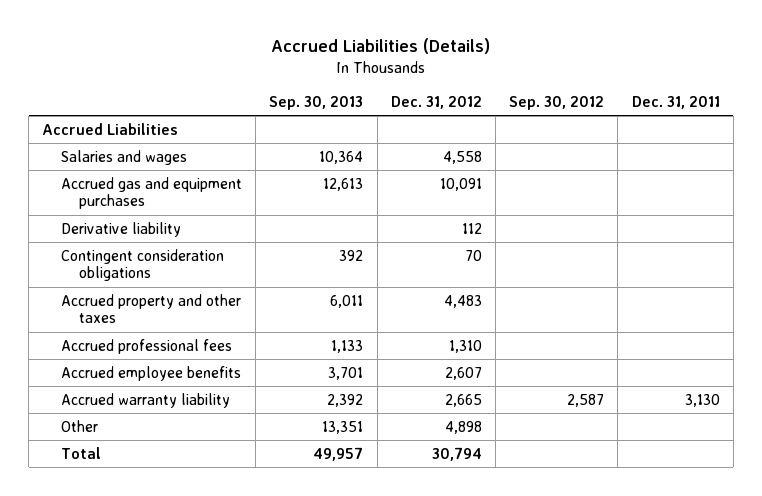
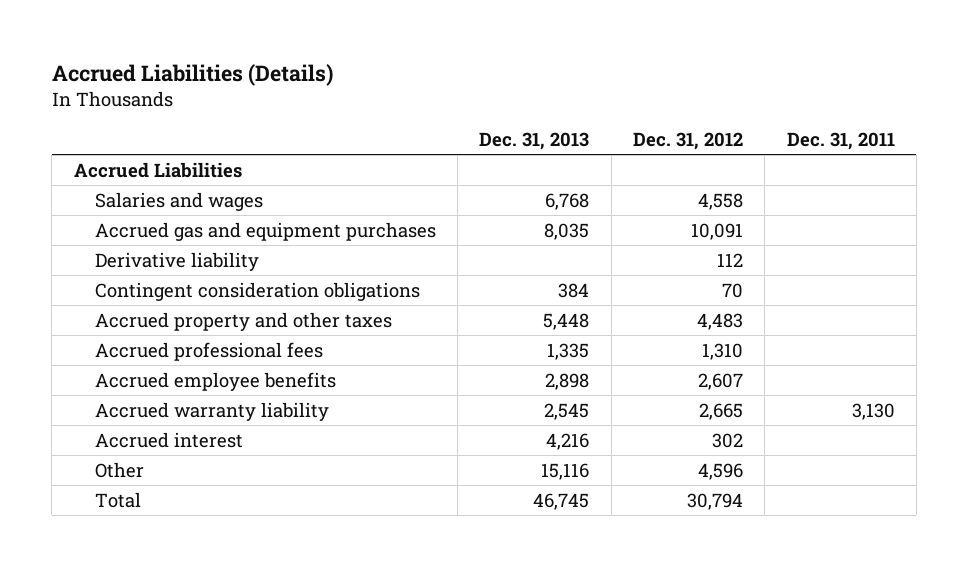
- | Sep. 30, 2013 | Dec. 31, 2012 | Sep. 30, 2012 | Dec. 31, 2011
+ | Dec. 31, 2013 | Dec. 31, 2012 | Dec. 31, 2011
- Other | 13,351 | 4,898 | |
+ Accrued interest | 4,216 | 302 |
+ Other | 15,116 | 4,596 |

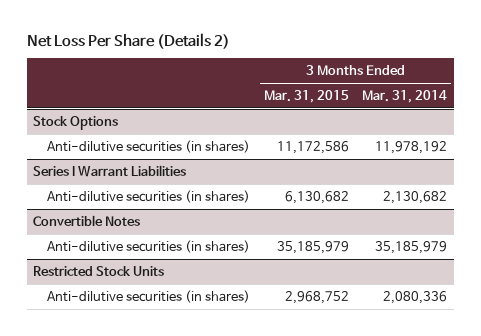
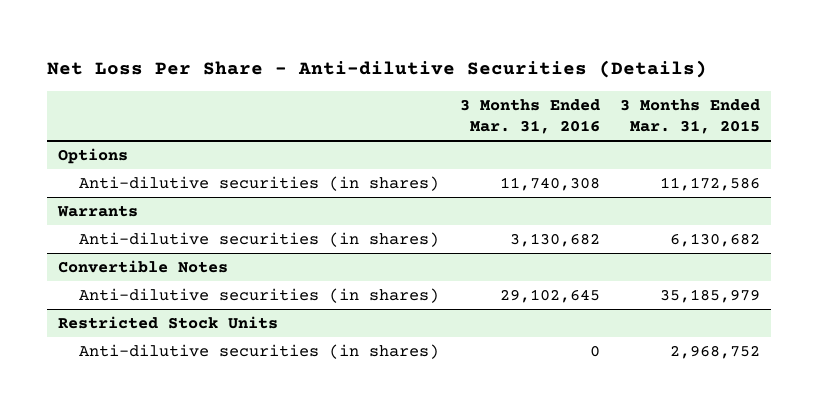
- Net Loss Per Share (Details 2)
+ Net Loss Per Share - Anti-dilutive Securities (Details)
- | 3 Months Ended Mar. 31, 2015 | 3 Months Ended Mar. 31, 2014
+ | 3 Months Ended Mar. 31, 2016 | 3 Months Ended Mar. 31, 2015
- Stock Options
+ Options
- Series I Warrant Liabilities
+ Warrants

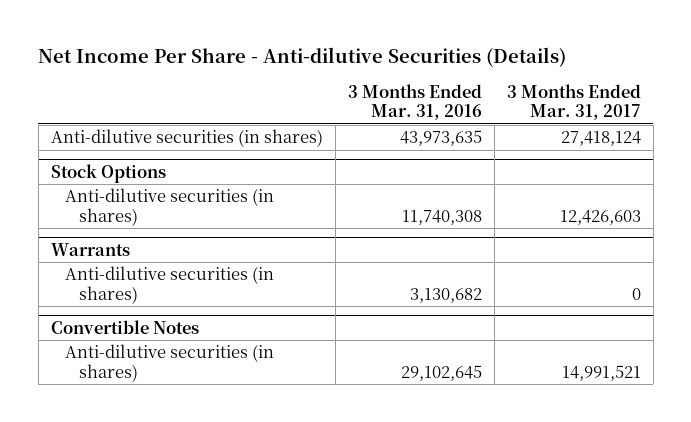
- Net Loss Per Share - Anti-dilutive Securities (Details)
+ Net Income Per Share - Anti-dilutive Securities (Details)
- | 3 Months Ended Mar. 31, 2016 | 3 Months Ended Mar. 31, 2015
+ | 3 Months Ended Mar. 31, 2016 | 3 Months Ended Mar. 31, 2017
- Options
+ Anti-dilutive securities (in shares) | 43,973,635 | 27,418,124
+ Stock Options
- Restricted Stock Units
- Anti-dilutive securities (in shares) | 0 | 2,968,752

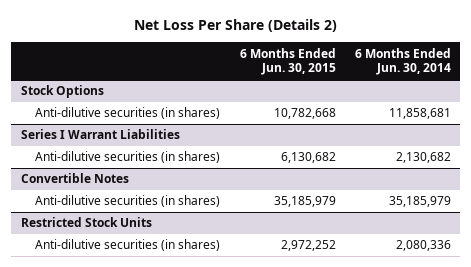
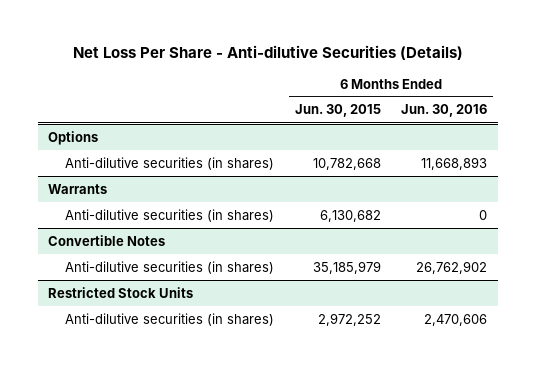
- Net Loss Per Share (Details 2)
+ Net Loss Per Share - Anti-dilutive Securities (Details)
- | 6 Months Ended Jun. 30, 2015 | 6 Months Ended Jun. 30, 2014
+ | 6 Months Ended Jun. 30, 2015 | 6 Months Ended Jun. 30, 2016
- Stock Options
+ Options
- Series I Warrant Liabilities
+ Warrants

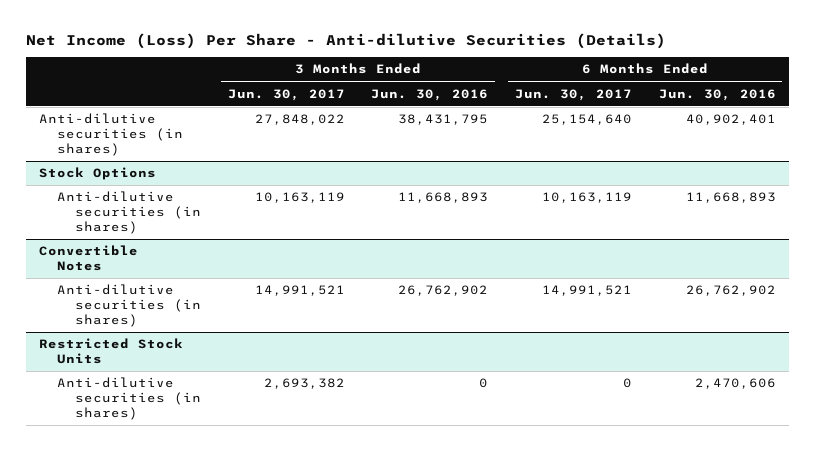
- Net Loss Per Share - Anti-dilutive Securities (Details)
+ Net Income (Loss) Per Share - Anti-dilutive Securities (Details)
- | 6 Months Ended Jun. 30, 2015 | 6 Months Ended Jun. 30, 2016
+ | 3 Months Ended Jun. 30, 2017 | 3 Months Ended Jun. 30, 2016 | 6 Months Ended Jun. 30, 2017 | 6 Months Ended Jun. 30, 2016
- Options
+ Anti-dilutive securities (in shares) | 27,848,022 | 38,431,795 | 25,154,640 | 40,902,401
+ Stock Options
- Warrants
- Anti-dilutive securities (in shares) | 6,130,682 | 0

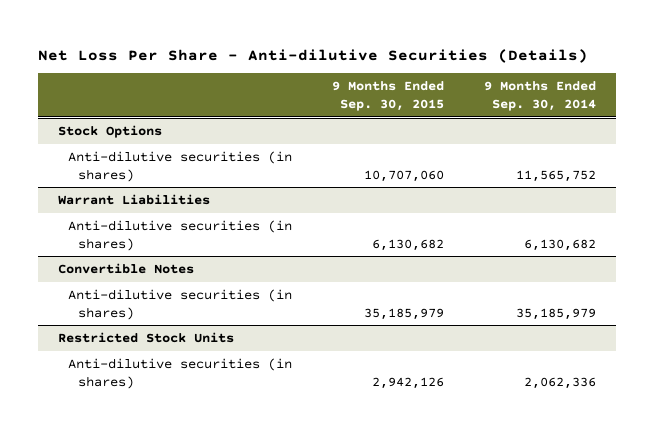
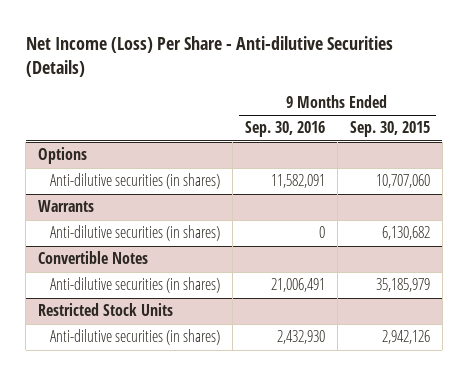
- Net Loss Per Share - Anti-dilutive Securities (Details)
+ Net Income (Loss) Per Share - Anti-dilutive Securities (Details)
- | 9 Months Ended Sep. 30, 2015 | 9 Months Ended Sep. 30, 2014
+ | 9 Months Ended Sep. 30, 2016 | 9 Months Ended Sep. 30, 2015
- Stock Options
+ Options
- Warrant Liabilities
+ Warrants

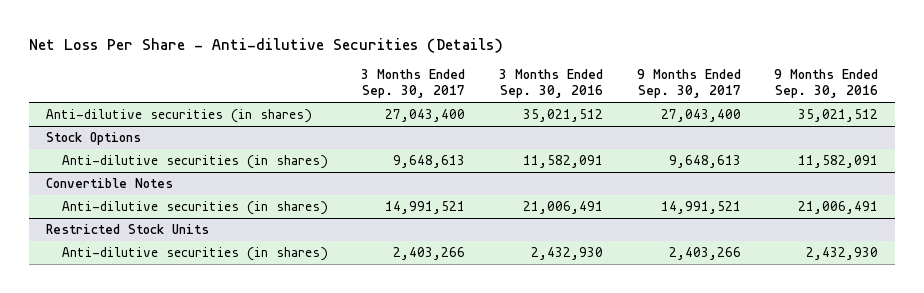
- Net Income (Loss) Per Share - Anti-dilutive Securities (Details)
+ Net Loss Per Share - Anti-dilutive Securities (Details)
- | 9 Months Ended Sep. 30, 2016 | 9 Months Ended Sep. 30, 2015
+ | 3 Months Ended Sep. 30, 2017 | 3 Months Ended Sep. 30, 2016 | 9 Months Ended Sep. 30, 2017 | 9 Months Ended Sep. 30, 2016
- Options
+ Anti-dilutive securities (in shares) | 27,043,400 | 35,021,512 | 27,043,400 | 35,021,512
+ Stock Options
- Warrants
- Anti-dilutive securities (in shares) | 0 | 6,130,682

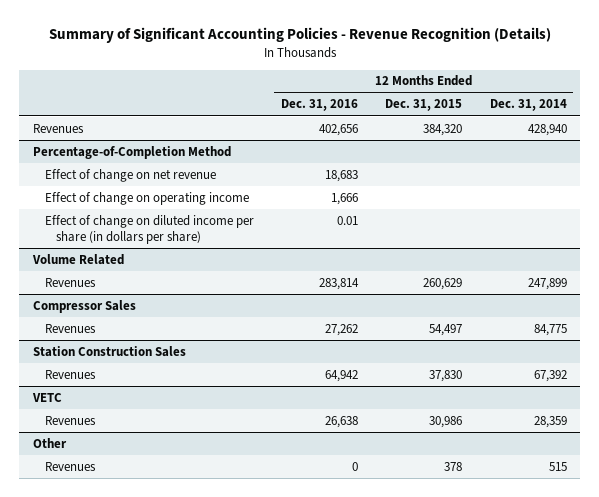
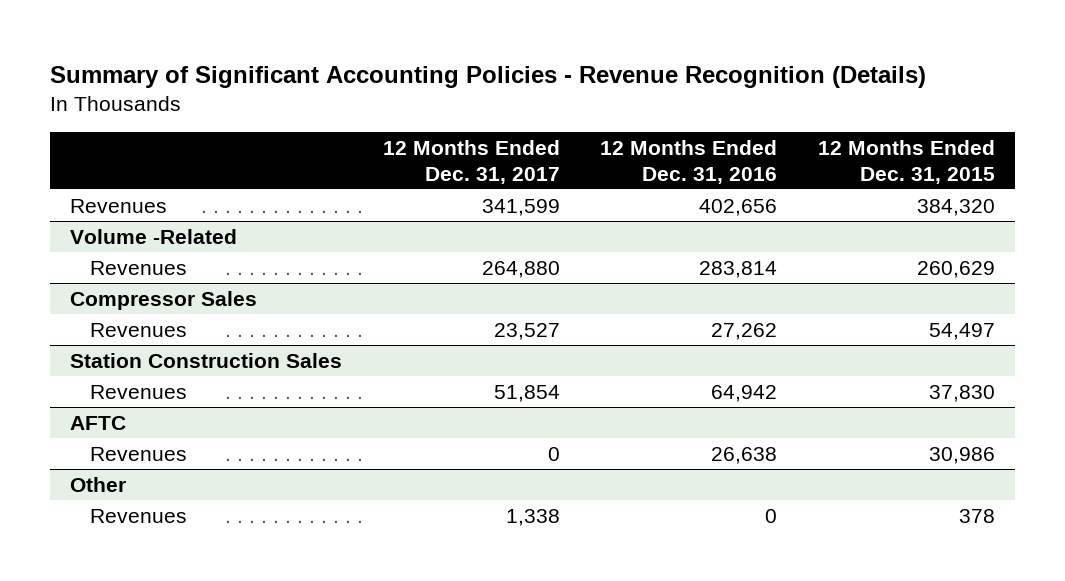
- | 12 Months Ended Dec. 31, 2016 | 12 Months Ended Dec. 31, 2015 | 12 Months Ended Dec. 31, 2014
+ | 12 Months Ended Dec. 31, 2017 | 12 Months Ended Dec. 31, 2016 | 12 Months Ended Dec. 31, 2015
- Percentage-of-Completion Method
- Effect of change on net revenue | 18,683 | |
- Effect of change on operating income | 1,666 | |
- Effect of change on diluted income per share (in dollars per share) | 0.01 | |
- Volume Related
+ Volume -Related
- VETC
+ AFTC

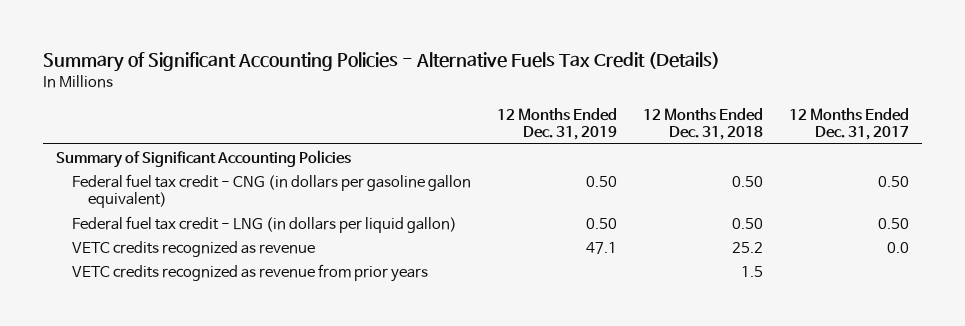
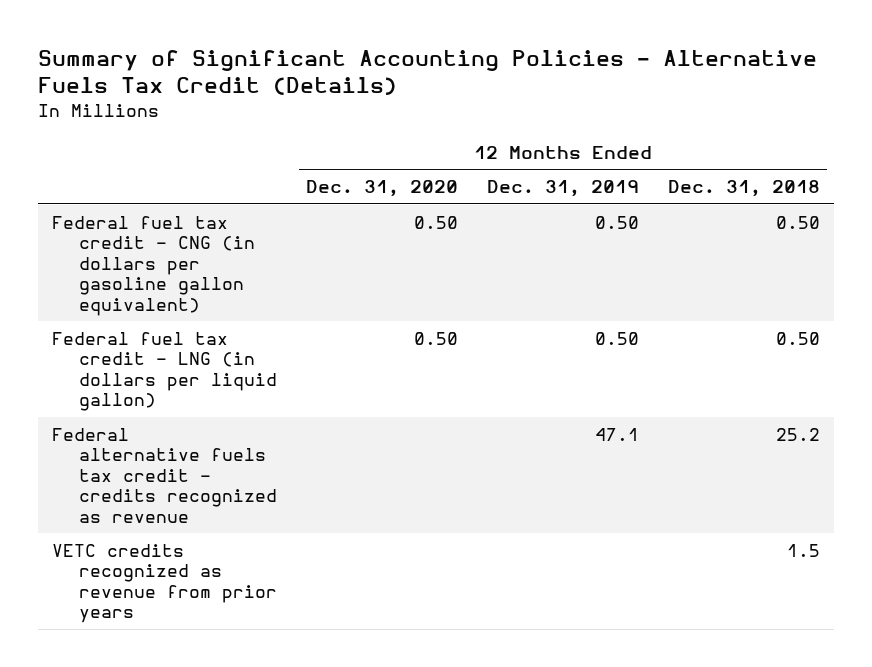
- | 12 Months Ended Dec. 31, 2019 | 12 Months Ended Dec. 31, 2018 | 12 Months Ended Dec. 31, 2017
+ | 12 Months Ended Dec. 31, 2020 | 12 Months Ended Dec. 31, 2019 | 12 Months Ended Dec. 31, 2018
- Summary of Significant Accounting Policies
- VETC credits recognized as revenue | 47.1 | 25.2 | 0.0
+ Federal alternative fuels tax credit - credits recognized as revenue | | 47.1 | 25.2

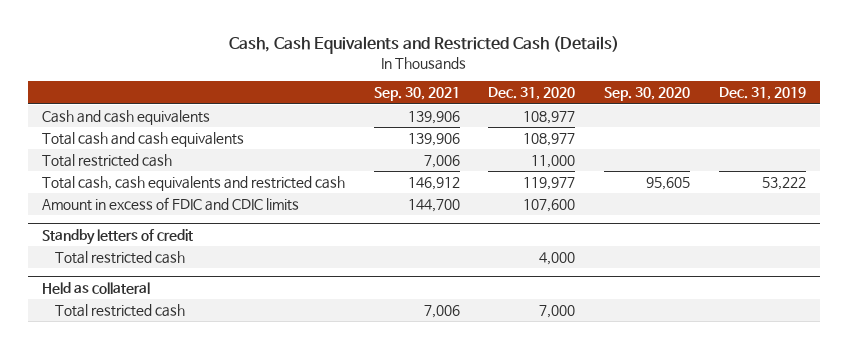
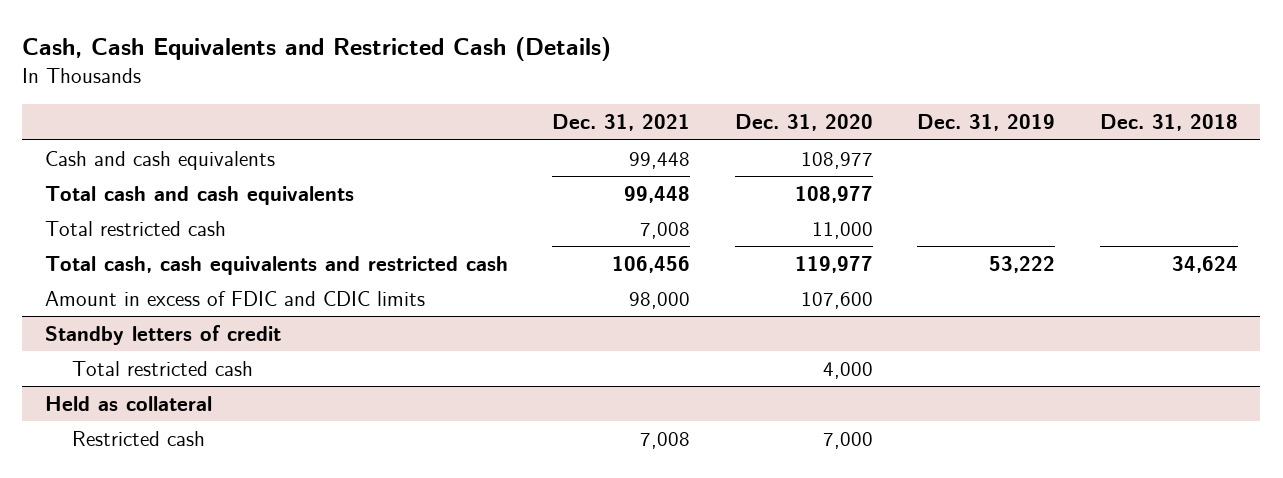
- | Sep. 30, 2021 | Dec. 31, 2020 | Sep. 30, 2020 | Dec. 31, 2019
+ | Dec. 31, 2021 | Dec. 31, 2020 | Dec. 31, 2019 | Dec. 31, 2018
@ Held as collateral
- Total restricted cash | 7,006 | 7,000 | |
+ Restricted cash | 7,008 | 7,000 | |

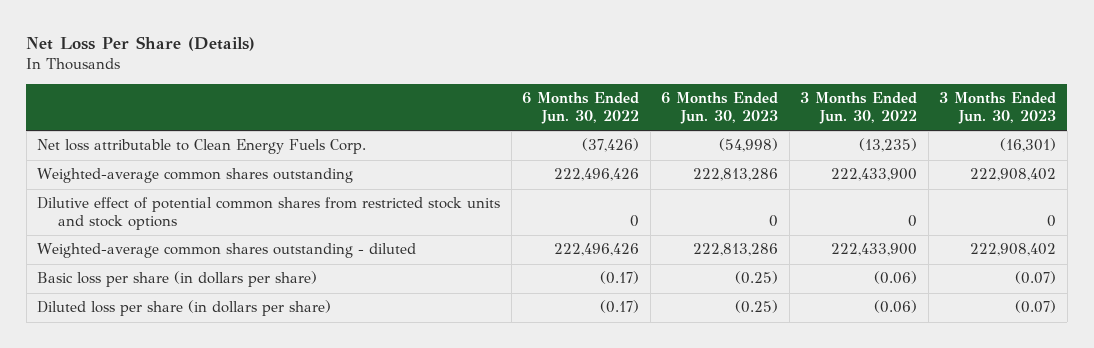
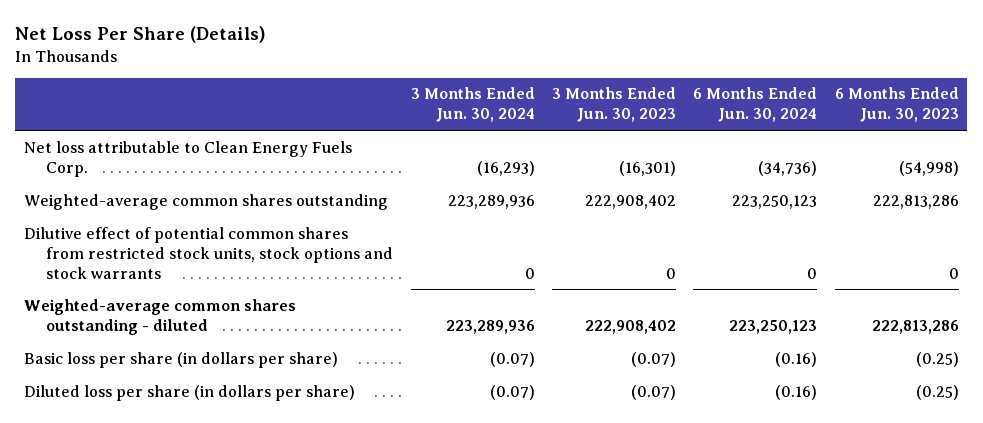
- | 6 Months Ended Jun. 30, 2022 | 6 Months Ended Jun. 30, 2023 | 3 Months Ended Jun. 30, 2022 | 3 Months Ended Jun. 30, 2023
+ | 3 Months Ended Jun. 30, 2024 | 3 Months Ended Jun. 30, 2023 | 6 Months Ended Jun. 30, 2024 | 6 Months Ended Jun. 30, 2023
- Dilutive effect of potential common shares from restricted stock units and stock options | 0 | 0 | 0 | 0
+ Dilutive effect of potential common shares from restricted stock units, stock options and stock warrants | 0 | 0 | 0 | 0

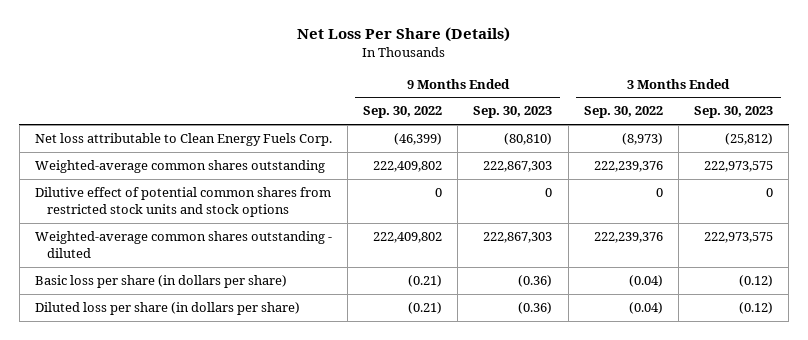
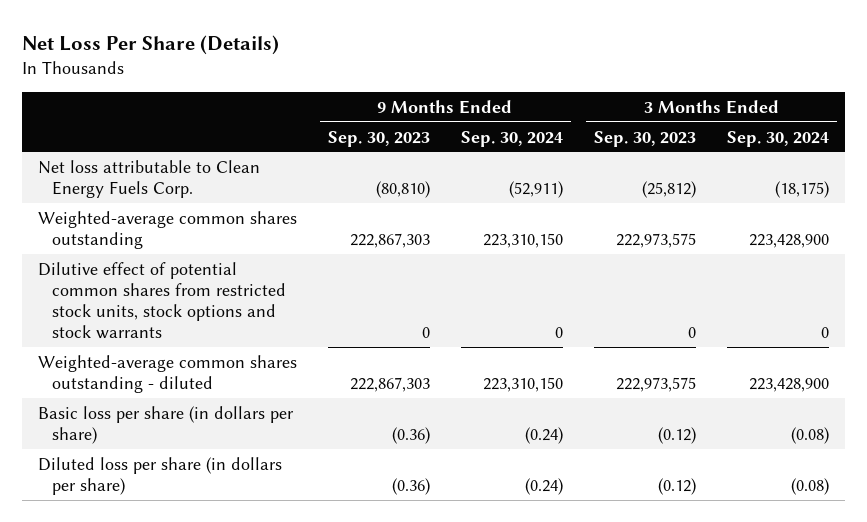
- | 9 Months Ended Sep. 30, 2022 | 9 Months Ended Sep. 30, 2023 | 3 Months Ended Sep. 30, 2022 | 3 Months Ended Sep. 30, 2023
+ | 9 Months Ended Sep. 30, 2023 | 9 Months Ended Sep. 30, 2024 | 3 Months Ended Sep. 30, 2023 | 3 Months Ended Sep. 30, 2024
- Dilutive effect of potential common shares from restricted stock units and stock options | 0 | 0 | 0 | 0
+ Dilutive effect of potential common shares from restricted stock units, stock options and stock warrants | 0 | 0 | 0 | 0

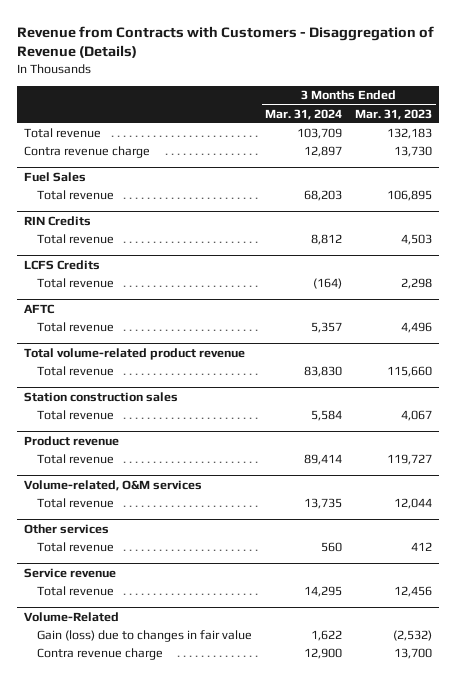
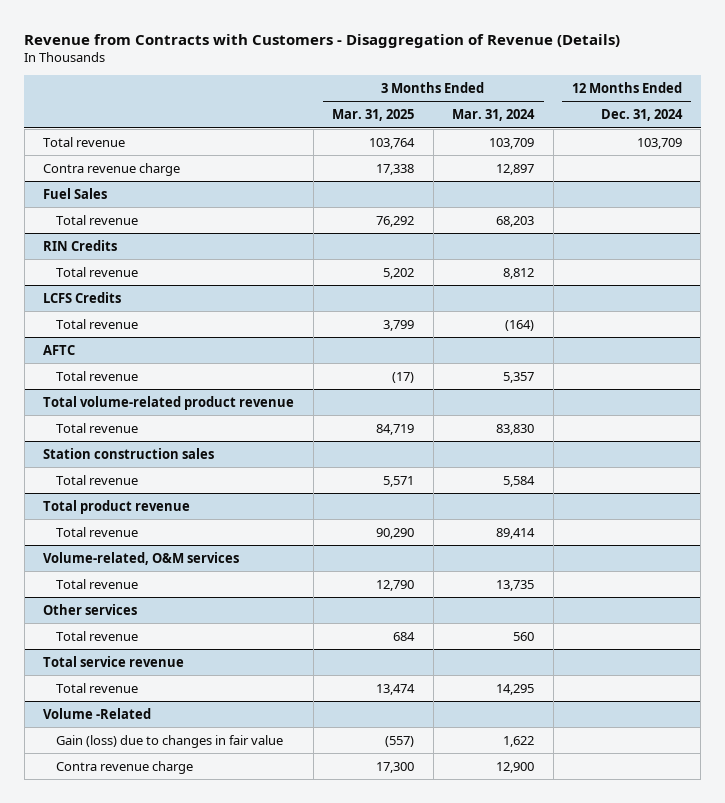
- | 3 Months Ended Mar. 31, 2024 | 3 Months Ended Mar. 31, 2023
+ | 3 Months Ended Mar. 31, 2025 | 3 Months Ended Mar. 31, 2024 | 12 Months Ended Dec. 31, 2024
- Product revenue
+ Total product revenue
- Service revenue
+ Total service revenue
- Volume-Related
+ Volume -Related

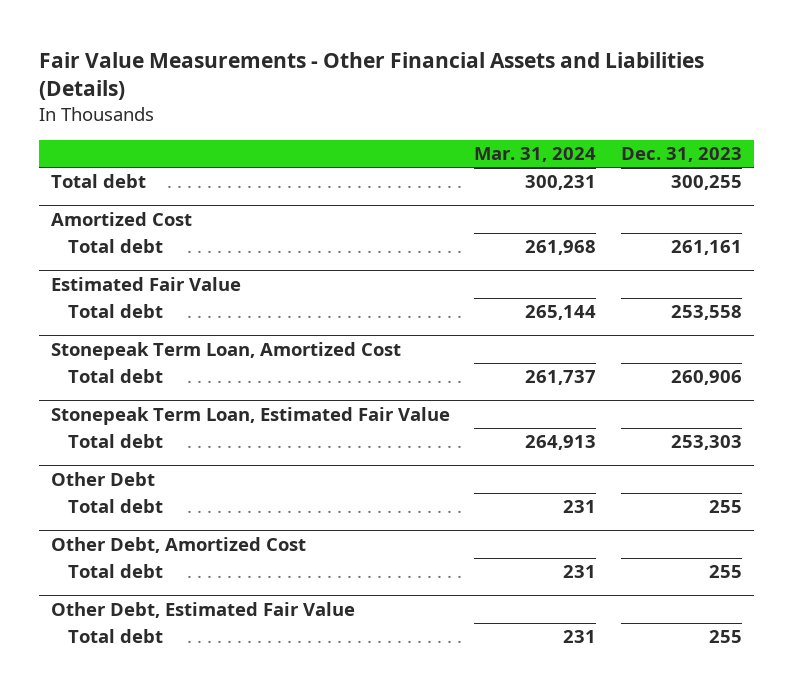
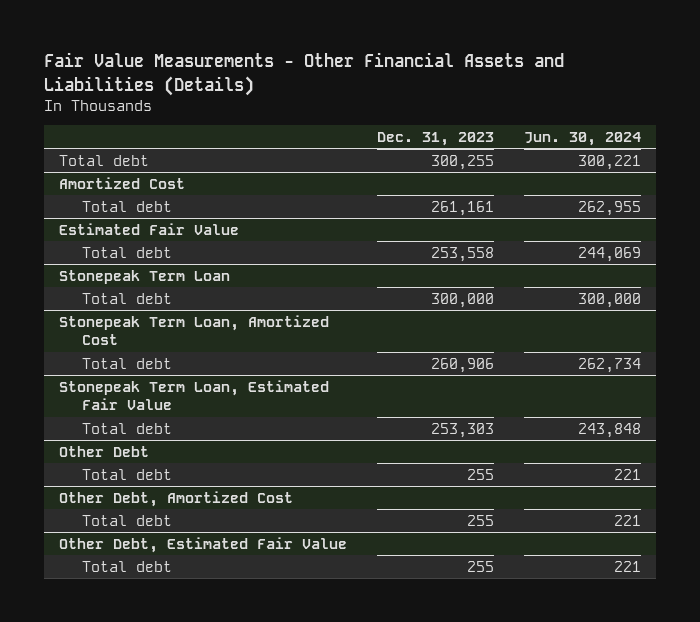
- | Mar. 31, 2024 | Dec. 31, 2023
+ | Dec. 31, 2023 | Jun. 30, 2024
+ Stonepeak Term Loan
+ Total debt | 300,000 | 300,000

